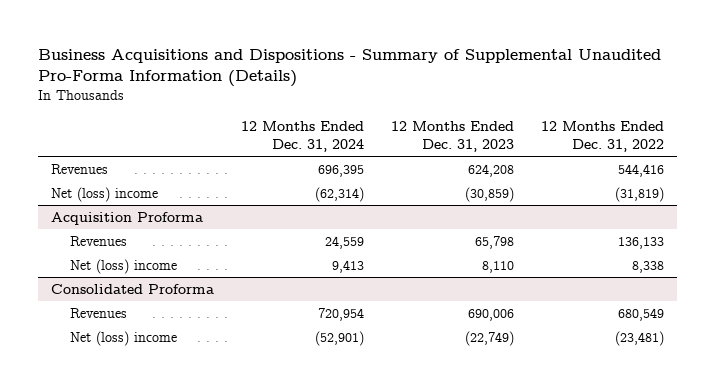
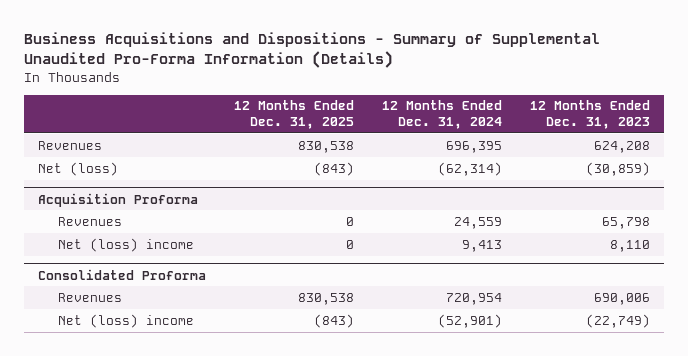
- | 12 Months Ended Dec. 31, 2024 | 12 Months Ended Dec. 31, 2023 | 12 Months Ended Dec. 31, 2022
+ | 12 Months Ended Dec. 31, 2025 | 12 Months Ended Dec. 31, 2024 | 12 Months Ended Dec. 31, 2023
- Net (loss) income | (62,314) | (30,859) | (31,819)
+ Net (loss) | (843) | (62,314) | (30,859)

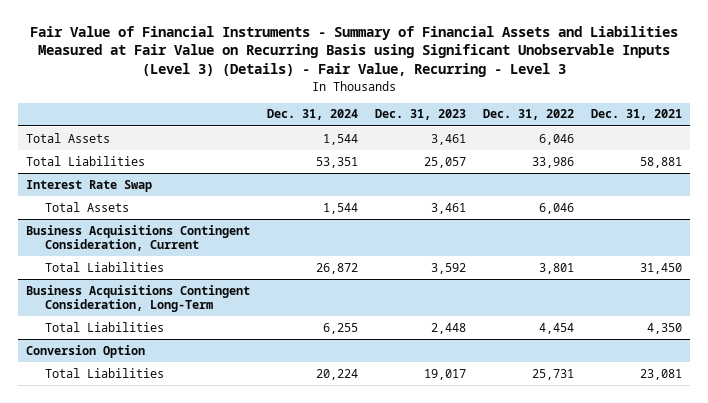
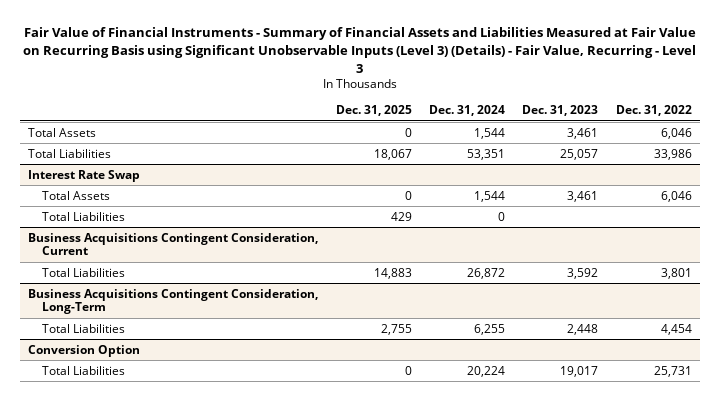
- | Dec. 31, 2024 | Dec. 31, 2023 | Dec. 31, 2022 | Dec. 31, 2021
+ | Dec. 31, 2025 | Dec. 31, 2024 | Dec. 31, 2023 | Dec. 31, 2022
@ Interest Rate Swap
+ Total Liabilities | 429 | 0 | |

